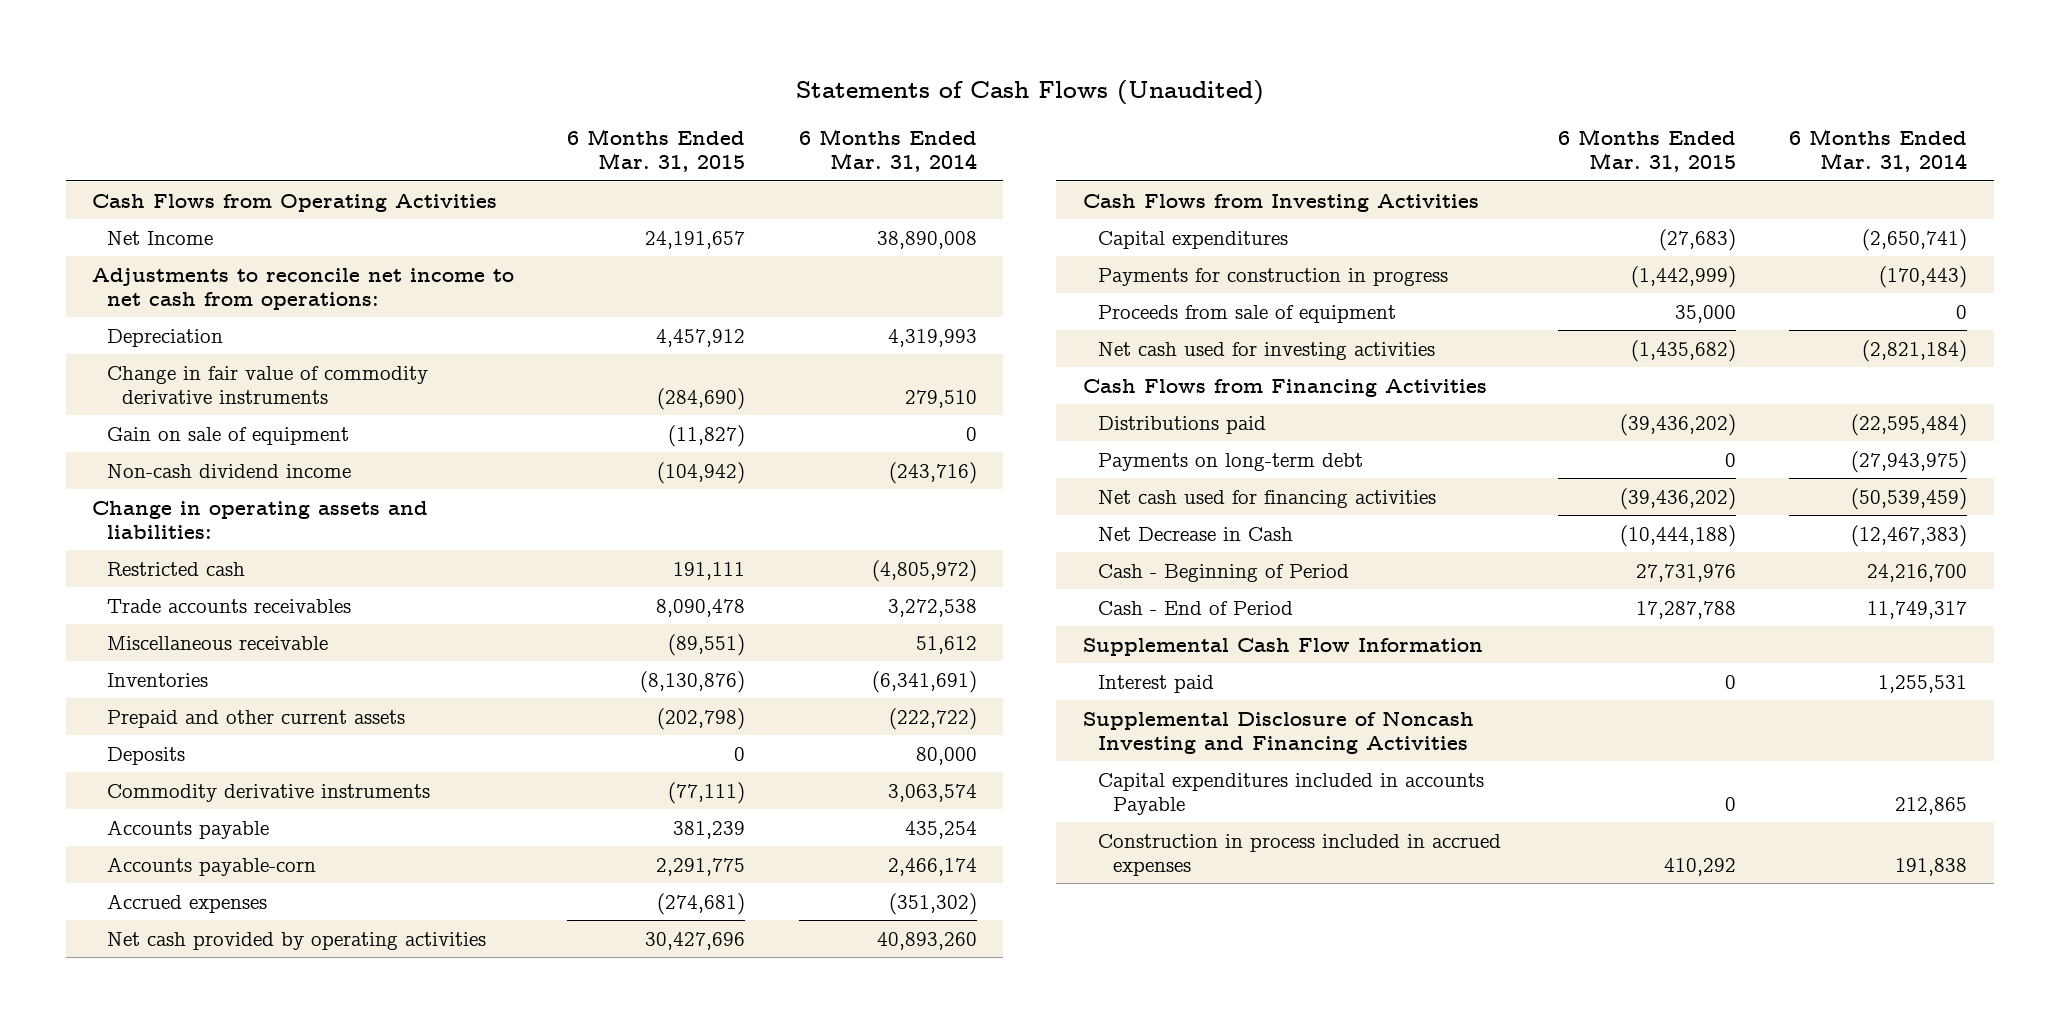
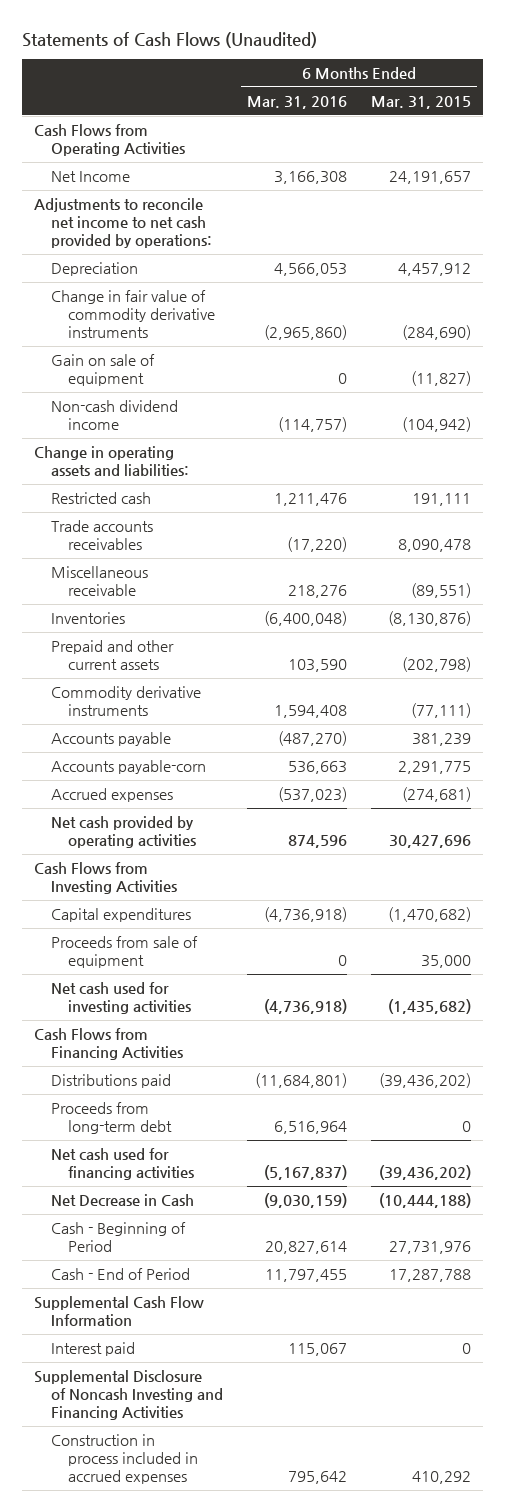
- | 6 Months Ended Mar. 31, 2015 | 6 Months Ended Mar. 31, 2014
+ | 6 Months Ended Mar. 31, 2016 | 6 Months Ended Mar. 31, 2015
- Adjustments to reconcile net income to net cash from operations:
+ Adjustments to reconcile net income to net cash provided by operations:
- Deposits | 0 | 80,000
- Capital expenditures | (27,683) | (2,650,741)
- Payments for construction in progress | (1,442,999) | (170,443)
+ Capital expenditures | (4,736,918) | (1,470,682)
- Payments on long-term debt | 0 | (27,943,975)
+ Proceeds from long-term debt | 6,516,964 | 0
- Capital expenditures included in accounts Payable | 0 | 212,865

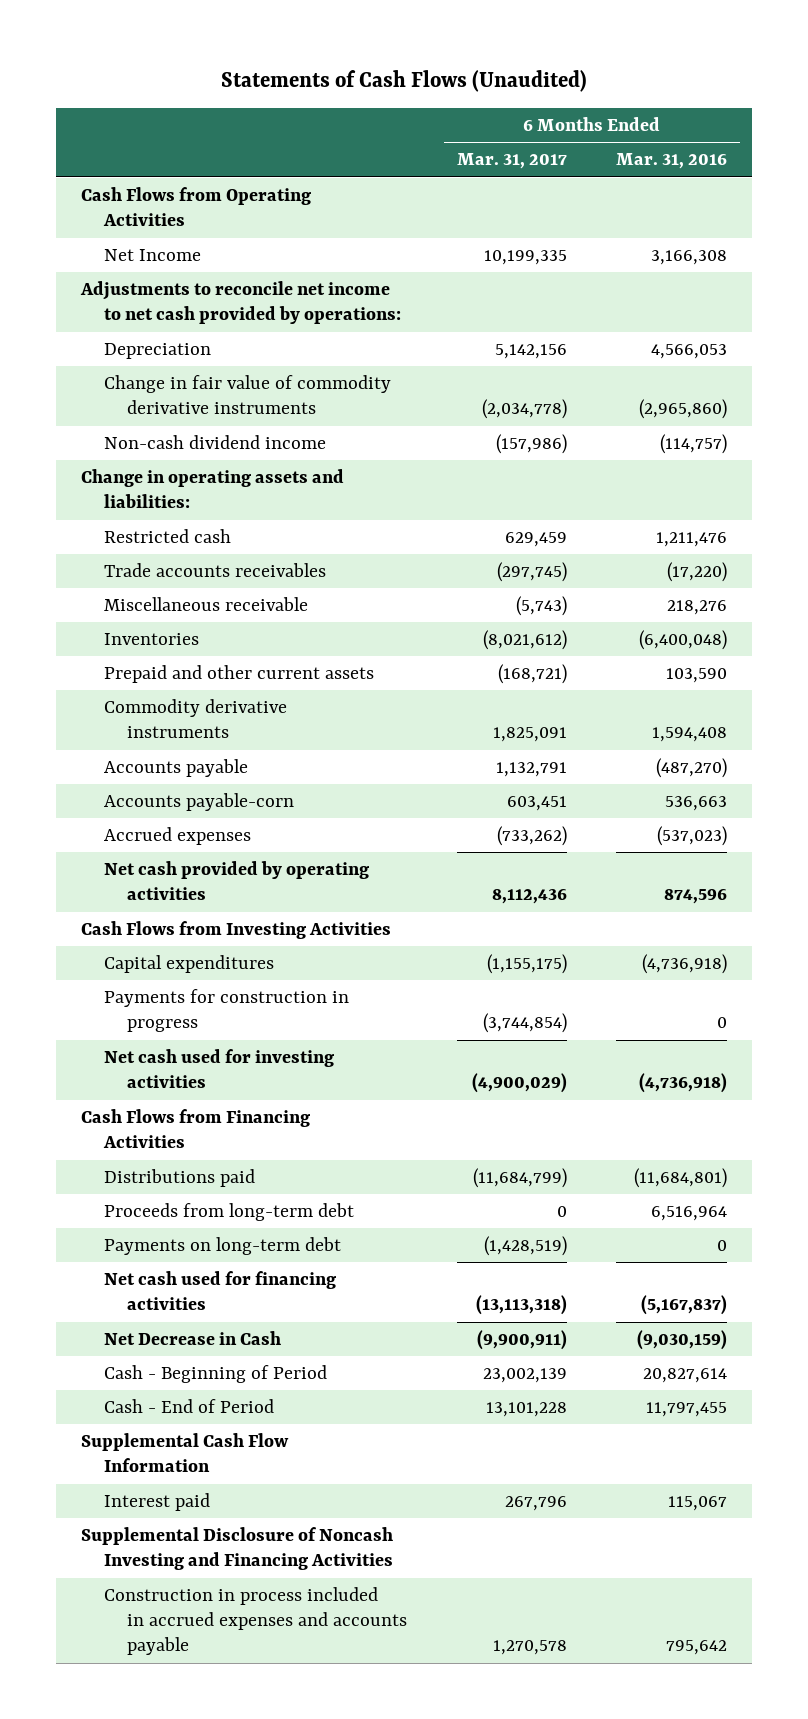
- | 6 Months Ended Mar. 31, 2016 | 6 Months Ended Mar. 31, 2015
+ | 6 Months Ended Mar. 31, 2017 | 6 Months Ended Mar. 31, 2016
- Gain on sale of equipment | 0 | (11,827)
- Proceeds from sale of equipment | 0 | 35,000
+ Payments for construction in progress | (3,744,854) | 0
+ Payments on long-term debt | (1,428,519) | 0
- Construction in process included in accrued expenses | 795,642 | 410,292
+ Construction in process included in accrued expenses and accounts payable | 1,270,578 | 795,642

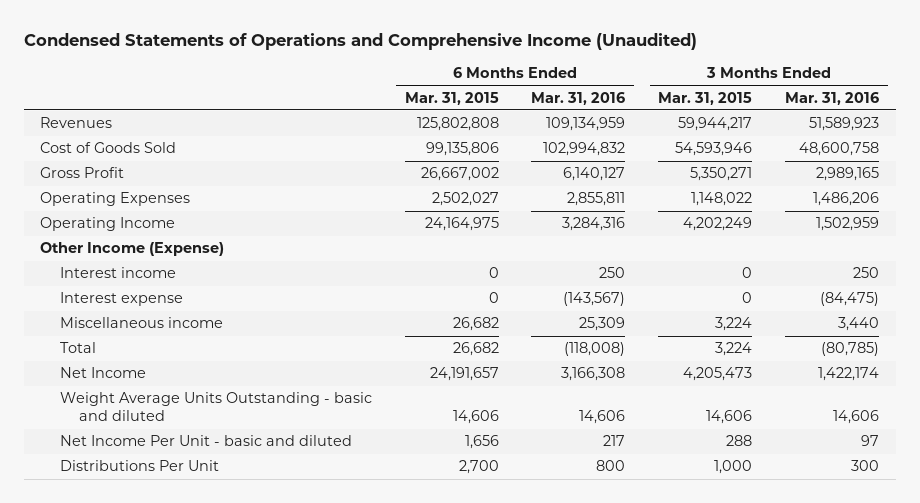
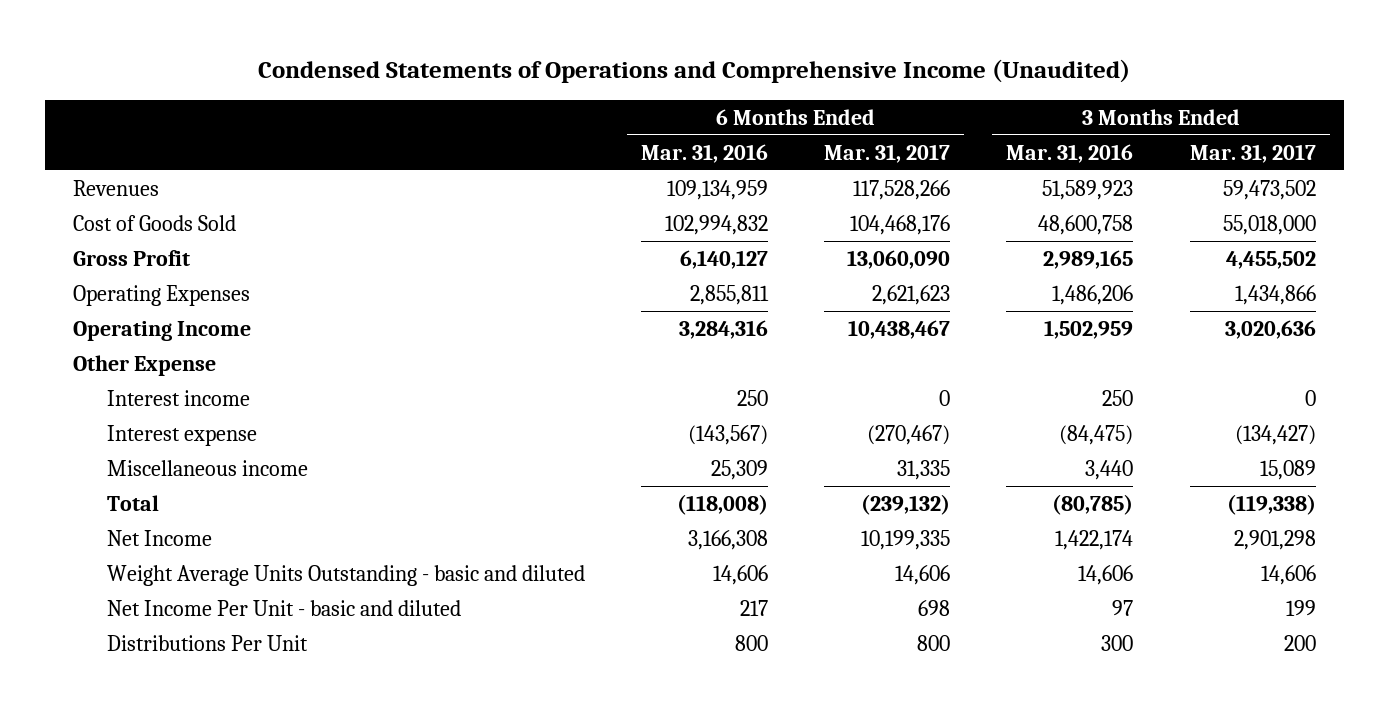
- | 6 Months Ended Mar. 31, 2015 | 6 Months Ended Mar. 31, 2016 | 3 Months Ended Mar. 31, 2015 | 3 Months Ended Mar. 31, 2016
+ | 6 Months Ended Mar. 31, 2016 | 6 Months Ended Mar. 31, 2017 | 3 Months Ended Mar. 31, 2016 | 3 Months Ended Mar. 31, 2017
- Other Income (Expense)
+ Other Expense

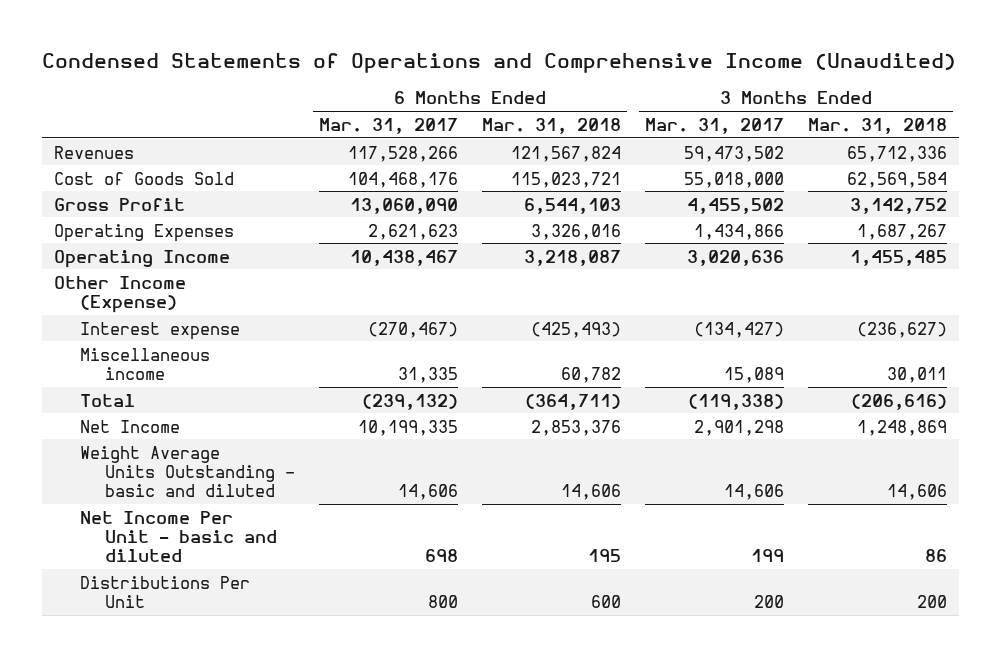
- | 6 Months Ended Mar. 31, 2016 | 6 Months Ended Mar. 31, 2017 | 3 Months Ended Mar. 31, 2016 | 3 Months Ended Mar. 31, 2017
+ | 6 Months Ended Mar. 31, 2017 | 6 Months Ended Mar. 31, 2018 | 3 Months Ended Mar. 31, 2017 | 3 Months Ended Mar. 31, 2018
- Other Expense
- Interest income | 250 | 0 | 250 | 0
+ Other Income (Expense)

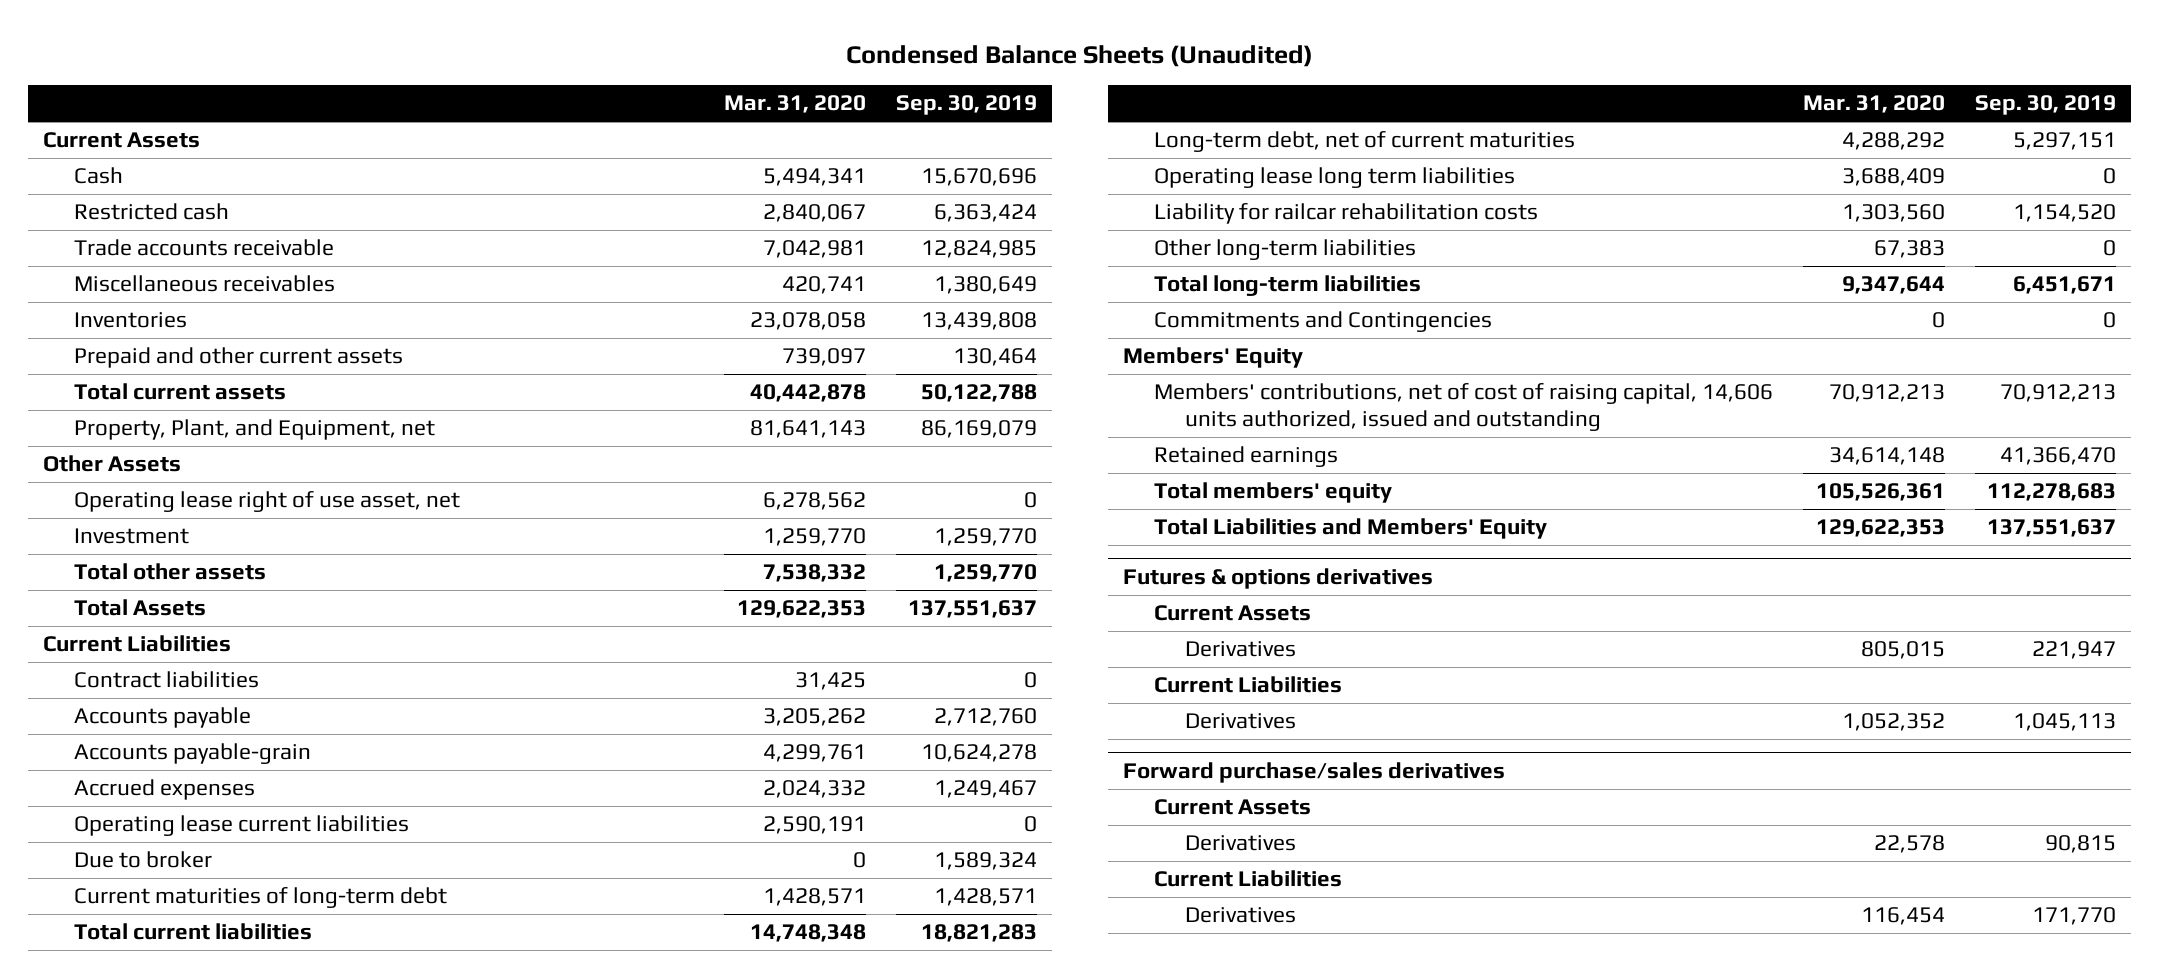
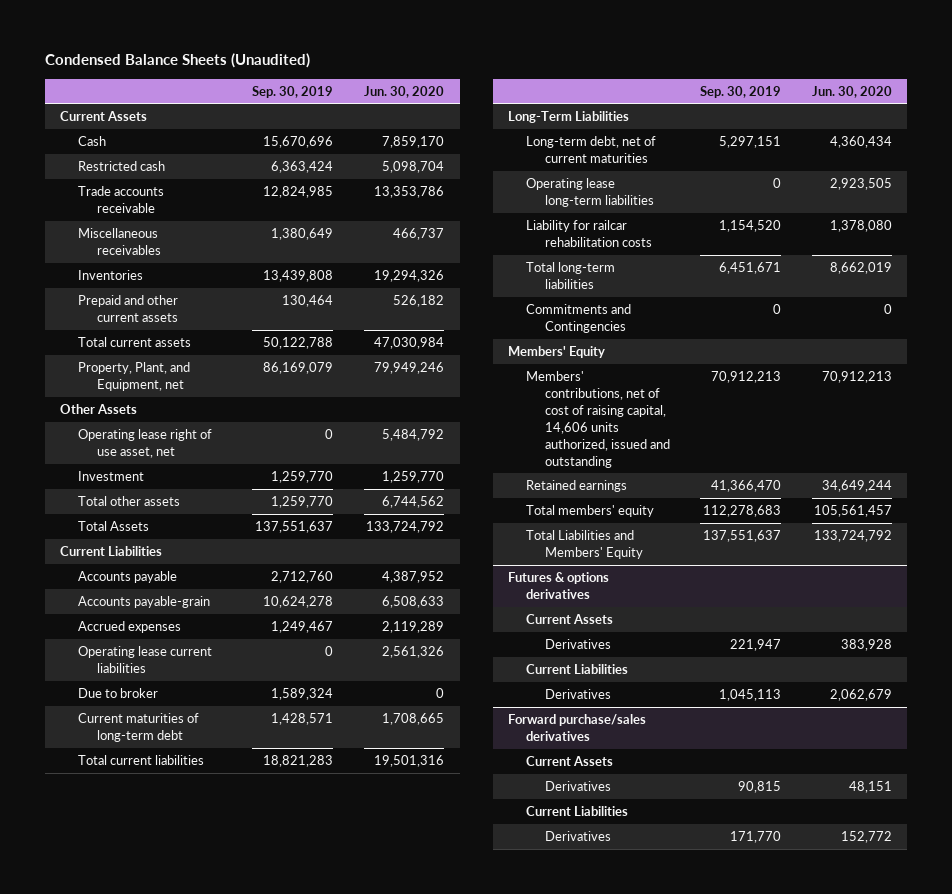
- | Mar. 31, 2020 | Sep. 30, 2019
+ | Sep. 30, 2019 | Jun. 30, 2020
- Contract liabilities | 31,425 | 0
+ Long-Term Liabilities
- Operating lease long term liabilities | 3,688,409 | 0
+ Operating lease long-term liabilities | 0 | 2,923,505
- Other long-term liabilities | 67,383 | 0

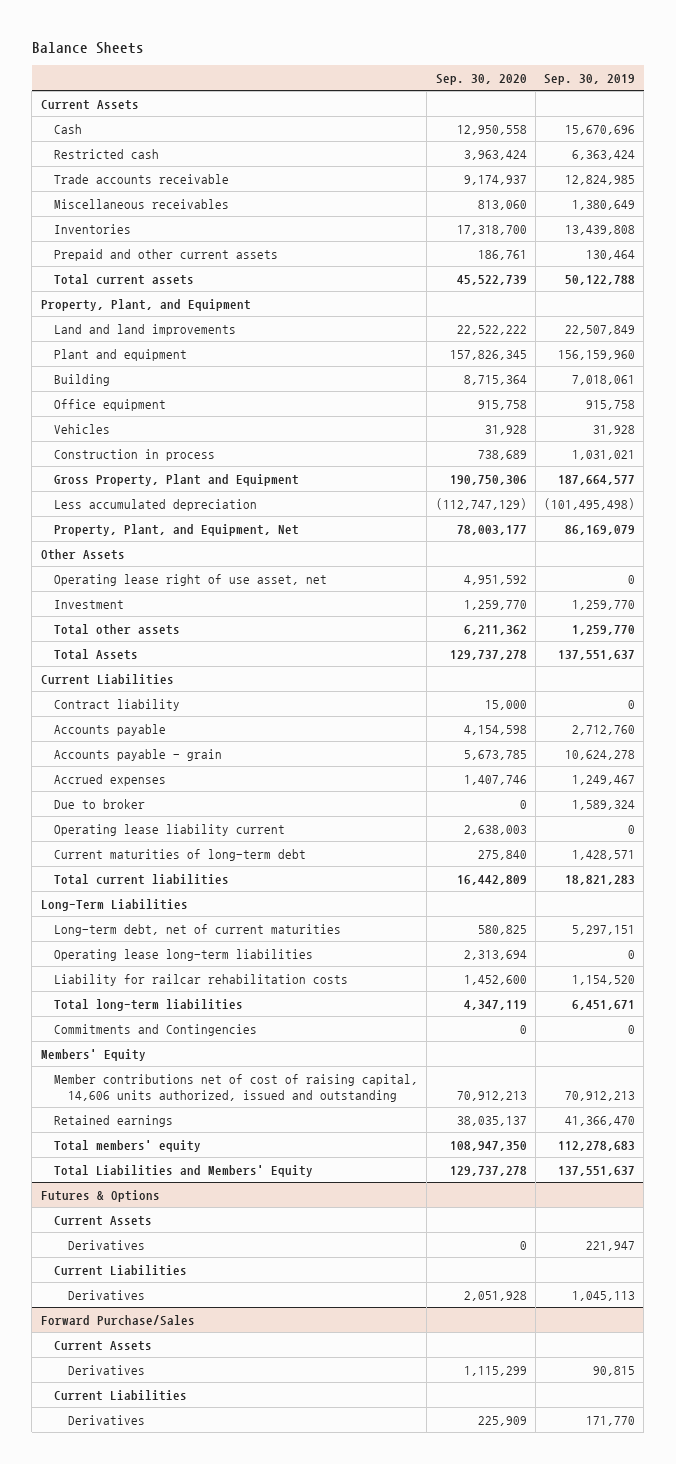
- Condensed Balance Sheets (Unaudited)
+ Balance Sheets
- | Sep. 30, 2019 | Jun. 30, 2020
+ | Sep. 30, 2020 | Sep. 30, 2019
- Property, Plant, and Equipment, net | 86,169,079 | 79,949,246
+ Property, Plant, and Equipment
+ Land and land improvements | 22,522,222 | 22,507,849
+ Plant and equipment | 157,826,345 | 156,159,960
+ Building | 8,715,364 | 7,018,061
+ Office equipment | 915,758 | 915,758
+ Vehicles | 31,928 | 31,928
+ Construction in process | 738,689 | 1,031,021
+ Gross Property, Plant and Equipment | 190,750,306 | 187,664,577
+ Less accumulated depreciation | (112,747,129) | (101,495,498)
+ Property, Plant, and Equipment, Net | 78,003,177 | 86,169,079
+ Contract liability | 15,000 | 0
- Accounts payable-grain | 10,624,278 | 6,508,633
+ Accounts payable - grain | 5,673,785 | 10,624,278
- Operating lease current liabilities | 0 | 2,561,326
+ Operating lease liability current | 2,638,003 | 0
- Members' contributions, net of cost of raising capital, 14,606 units authorized, issued and outstanding | 70,912,213 | 70,912,213
+ Member contributions net of cost of raising capital, 14,606 units authorized, issued and outstanding | 70,912,213 | 70,912,213
- Futures & options derivatives
+ Futures & Options
- Forward purchase/sales derivatives
+ Forward Purchase/Sales

